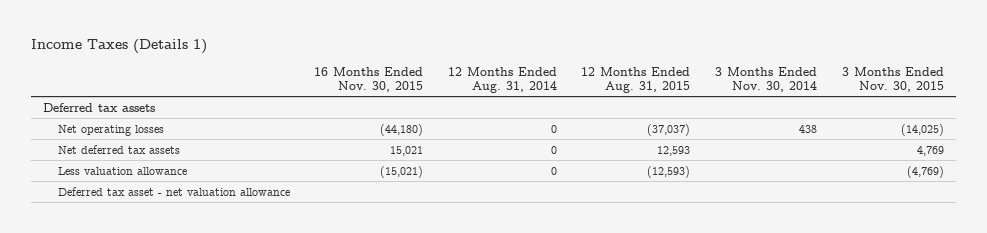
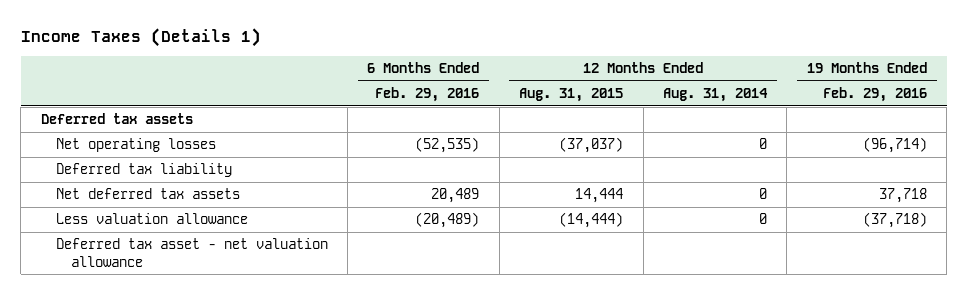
- | 16 Months Ended Nov. 30, 2015 | 12 Months Ended Aug. 31, 2014 | 12 Months Ended Aug. 31, 2015 | 3 Months Ended Nov. 30, 2014 | 3 Months Ended Nov. 30, 2015
+ | 6 Months Ended Feb. 29, 2016 | 12 Months Ended Aug. 31, 2015 | 12 Months Ended Aug. 31, 2014 | 19 Months Ended Feb. 29, 2016
- Net deferred tax assets | 15,021 | 0 | 12,593 | | 4,769
- Less valuation allowance | (15,021) | 0 | (12,593) | | (4,769)
+ Deferred tax liability
+ Net deferred tax assets | 20,489 | 14,444 | 0 | 37,718
+ Less valuation allowance | (20,489) | (14,444) | 0 | (37,718)

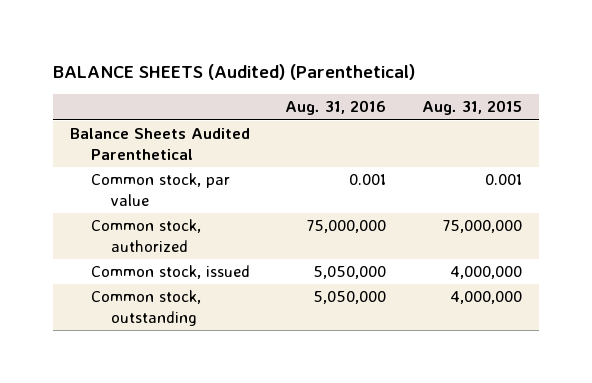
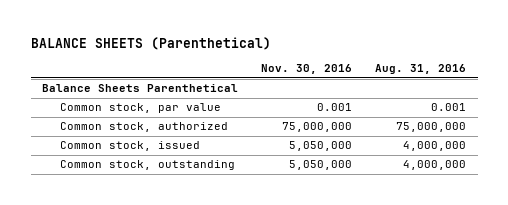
- BALANCE SHEETS (Audited) (Parenthetical)
+ BALANCE SHEETS (Parenthetical)
- | Aug. 31, 2016 | Aug. 31, 2015
+ | Nov. 30, 2016 | Aug. 31, 2016
- Balance Sheets Audited Parenthetical
+ Balance Sheets Parenthetical
- Common stock, issued | 5,050,000 | 4,000,000
- Common stock, outstanding | 5,050,000 | 4,000,000
+ Common stock, issued | 5,050,000 | 4,000,000
+ Common stock, outstanding | 5,050,000 | 4,000,000

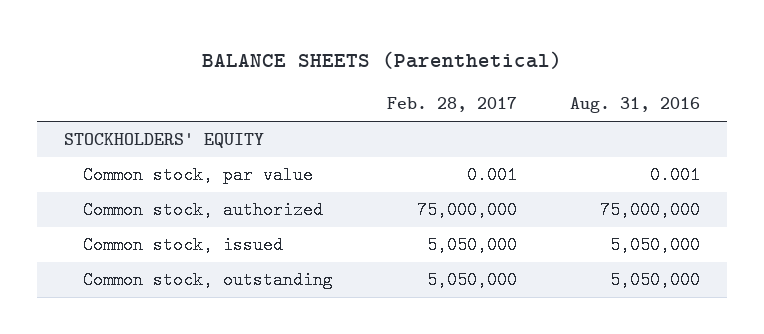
- | Nov. 30, 2016 | Aug. 31, 2016
+ | Feb. 28, 2017 | Aug. 31, 2016
- Balance Sheets Parenthetical
+ STOCKHOLDERS' EQUITY
- Common stock, issued | 5,050,000 | 4,000,000
- Common stock, outstanding | 5,050,000 | 4,000,000
+ Common stock, issued | 5,050,000 | 5,050,000
+ Common stock, outstanding | 5,050,000 | 5,050,000

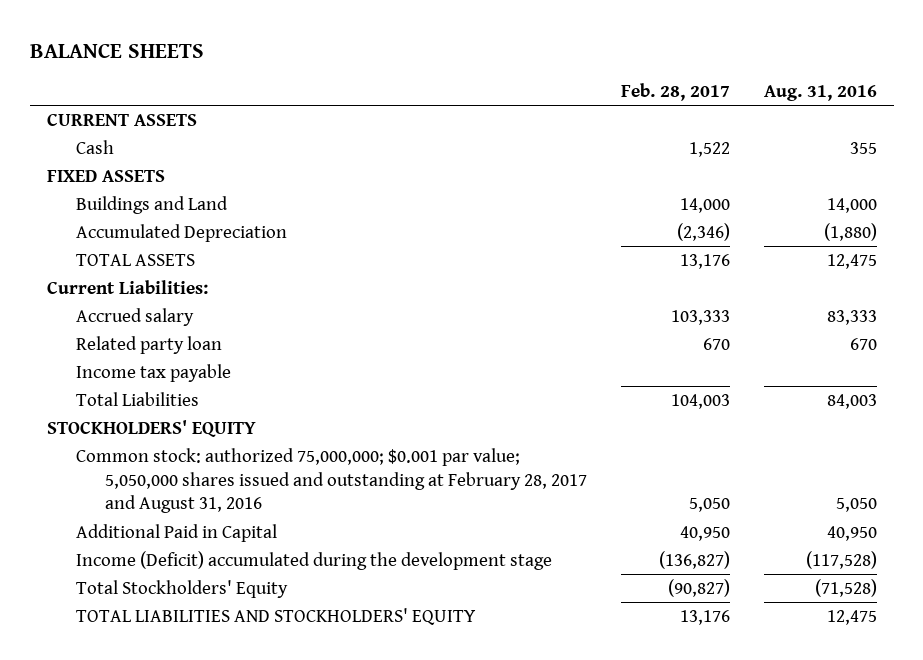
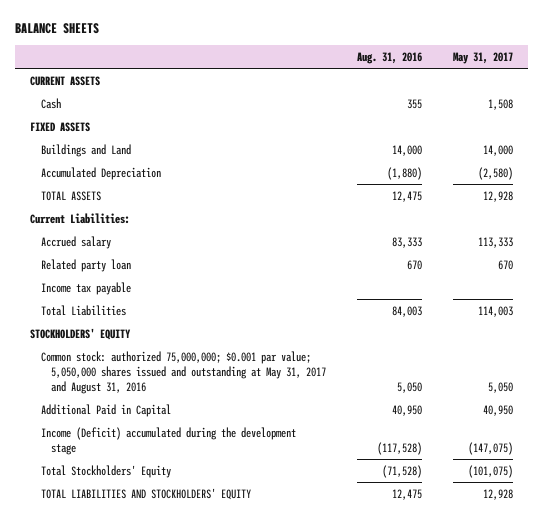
- | Feb. 28, 2017 | Aug. 31, 2016
+ | Aug. 31, 2016 | May 31, 2017
- Common stock: authorized 75,000,000; $0.001 par value; 5,050,000 shares issued and outstanding at February 28, 2017 and August 31, 2016 | 5,050 | 5,050
+ Common stock: authorized 75,000,000; $0.001 par value; 5,050,000 shares issued and outstanding at May 31, 2017 and August 31, 2016 | 5,050 | 5,050

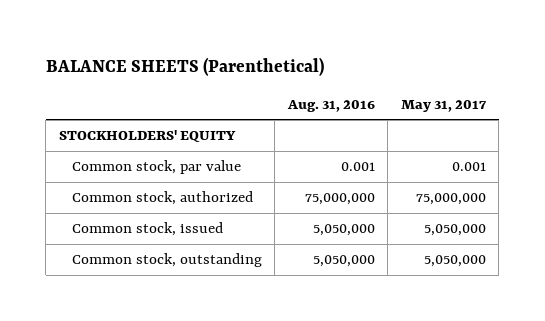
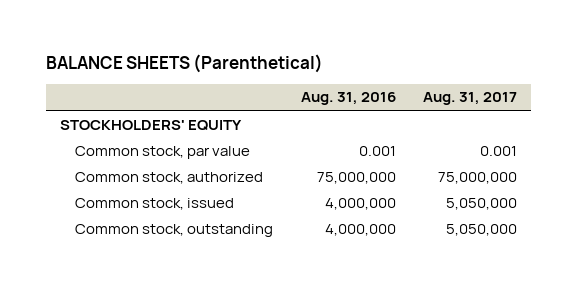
- | Aug. 31, 2016 | May 31, 2017
+ | Aug. 31, 2016 | Aug. 31, 2017
- Common stock, issued | 5,050,000 | 5,050,000
- Common stock, outstanding | 5,050,000 | 5,050,000
+ Common stock, issued | 4,000,000 | 5,050,000
+ Common stock, outstanding | 4,000,000 | 5,050,000

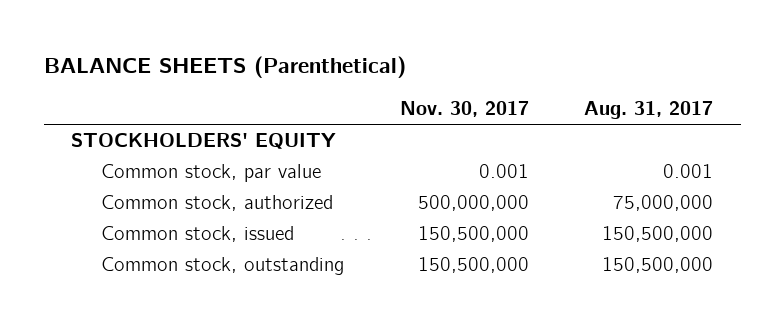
- | Aug. 31, 2016 | Aug. 31, 2017
+ | Nov. 30, 2017 | Aug. 31, 2017
- Common stock, issued | 4,000,000 | 5,050,000
- Common stock, outstanding | 4,000,000 | 5,050,000
+ Common stock, issued | 150,500,000 | 150,500,000
+ Common stock, outstanding | 150,500,000 | 150,500,000

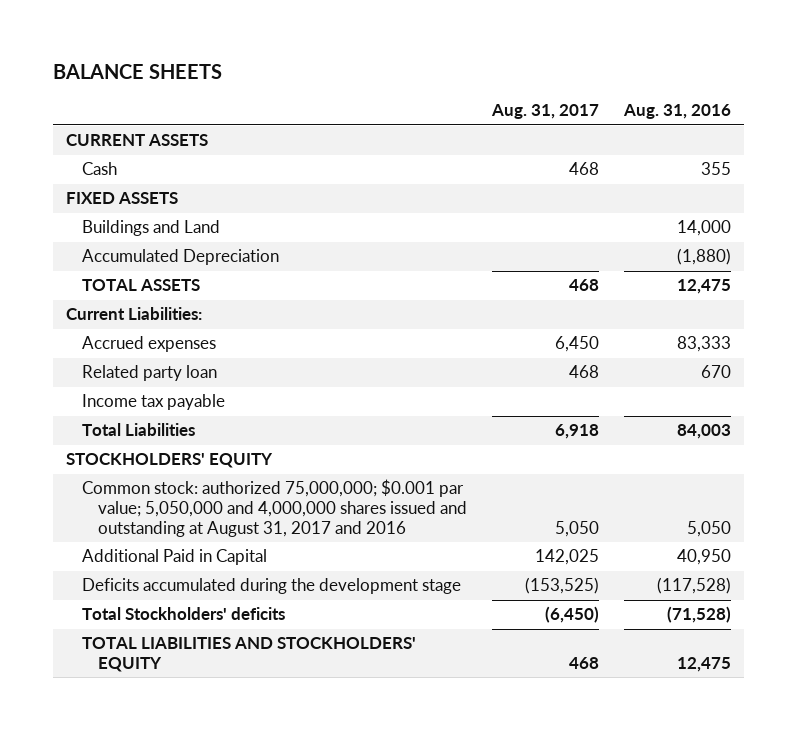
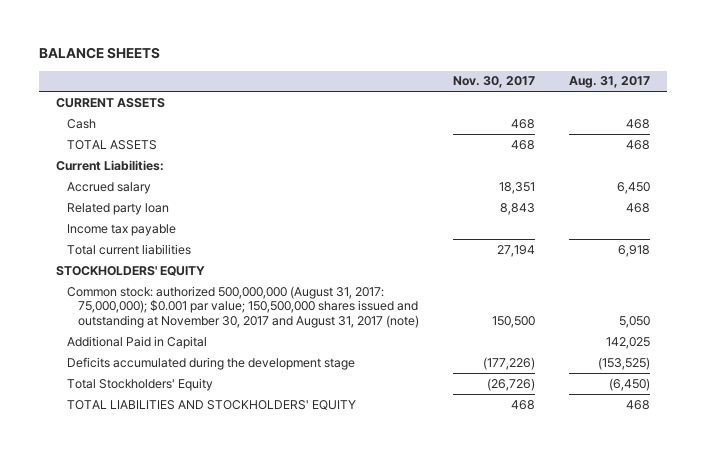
- | Aug. 31, 2017 | Aug. 31, 2016
+ | Nov. 30, 2017 | Aug. 31, 2017
- FIXED ASSETS
- Buildings and Land | | 14,000
- Accumulated Depreciation | | (1,880)
- Accrued expenses | 6,450 | 83,333
+ Accrued salary | 18,351 | 6,450
- Total Liabilities | 6,918 | 84,003
+ Total current liabilities | 27,194 | 6,918
- Common stock: authorized 75,000,000; $0.001 par value; 5,050,000 and 4,000,000 shares issued and outstanding at August 31, 2017 and 2016 | 5,050 | 5,050
+ Common stock: authorized 500,000,000 (August 31, 2017: 75,000,000); $0.001 par value; 150,500,000 shares issued and outstanding at November 30, 2017 and August 31, 2017 (note) | 150,500 | 5,050
- Total Stockholders' deficits | (6,450) | (71,528)
+ Total Stockholders' Equity | (26,726) | (6,450)

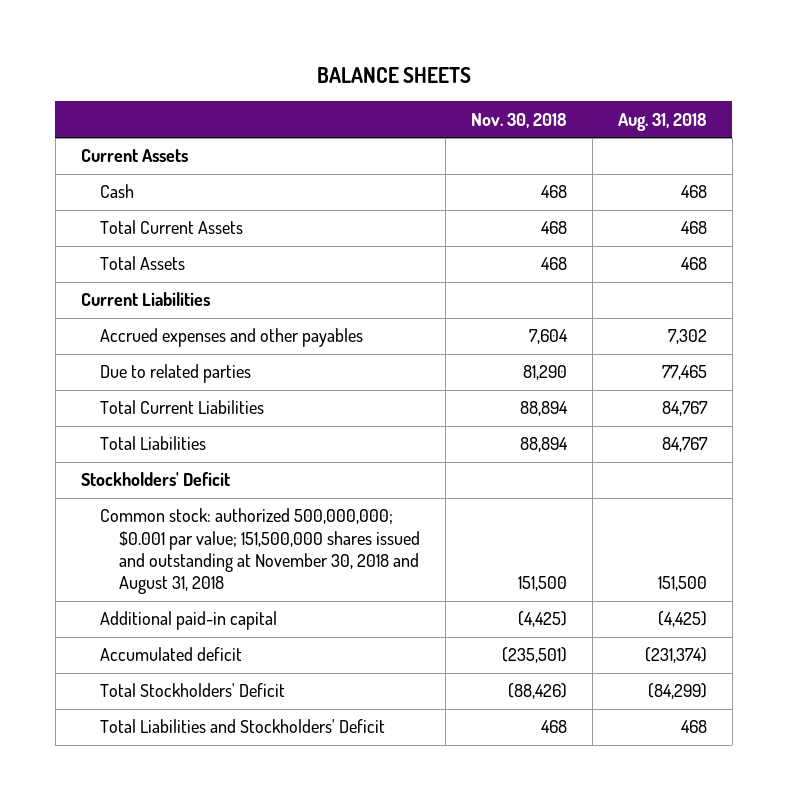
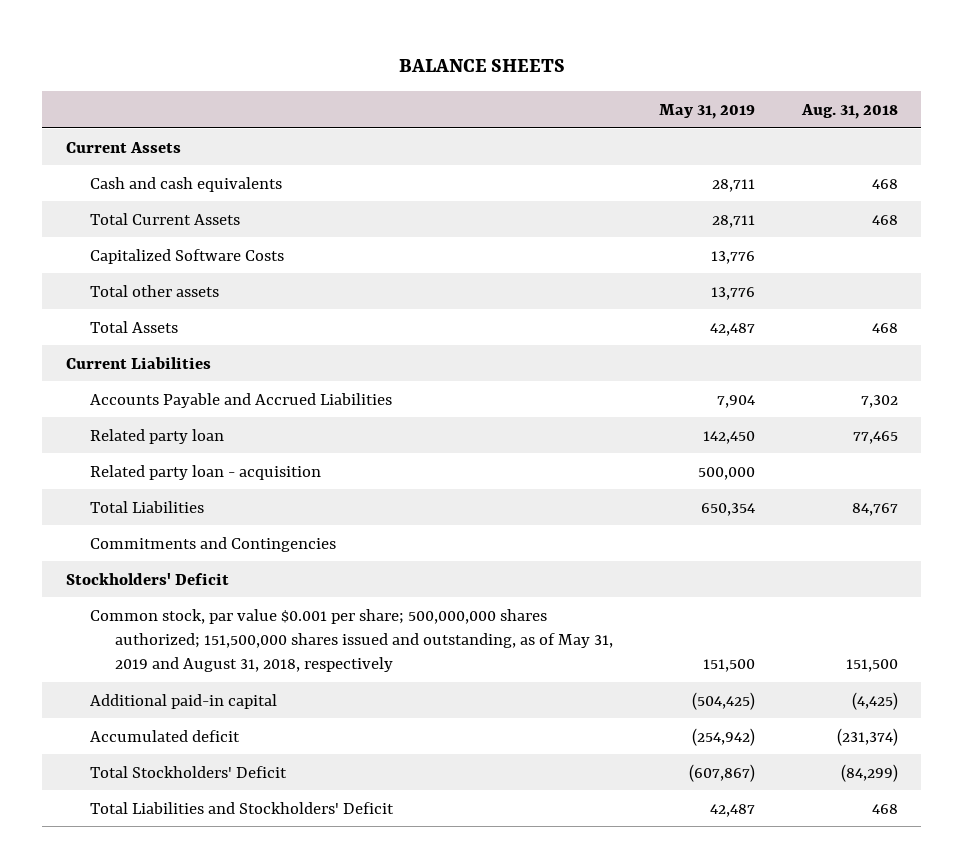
- | Nov. 30, 2018 | Aug. 31, 2018
+ | May 31, 2019 | Aug. 31, 2018
- Cash | 468 | 468
+ Cash and cash equivalents | 28,711 | 468
+ Capitalized Software Costs | 13,776 |
+ Total other assets | 13,776 |
- Accrued expenses and other payables | 7,604 | 7,302
- Due to related parties | 81,290 | 77,465
- Total Current Liabilities | 88,894 | 84,767
+ Accounts Payable and Accrued Liabilities | 7,904 | 7,302
+ Related party loan | 142,450 | 77,465
+ Related party loan - acquisition | 500,000 |
+ Commitments and Contingencies
- Common stock: authorized 500,000,000; $0.001 par value; 151,500,000 shares issued and outstanding at November 30, 2018 and August 31, 2018 | 151,500 | 151,500
+ Common stock, par value $0.001 per share; 500,000,000 shares authorized; 151,500,000 shares issued and outstanding, as of May 31, 2019 and August 31, 2018, respectively | 151,500 | 151,500

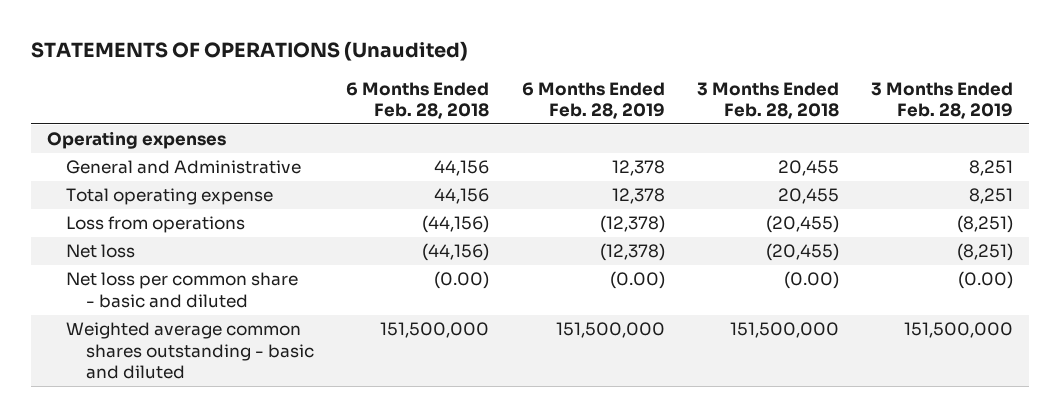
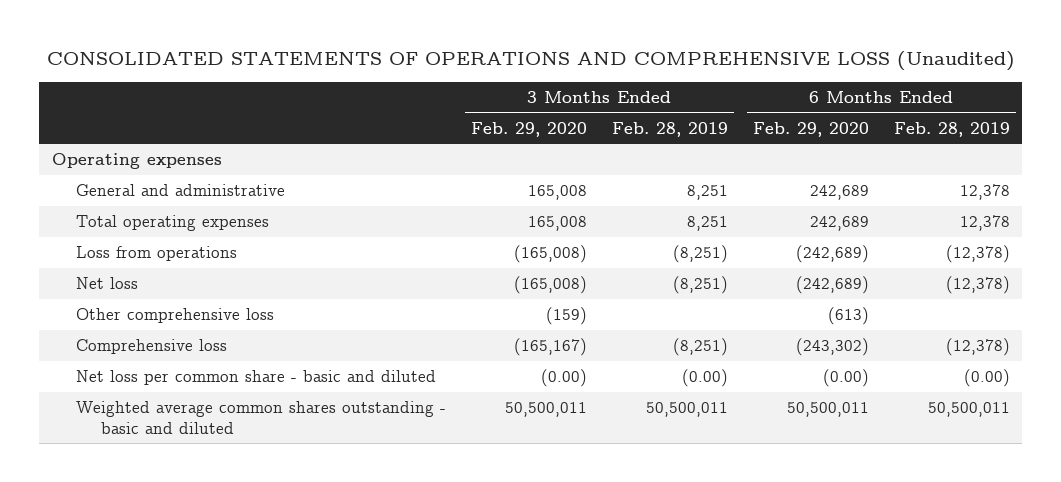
- STATEMENTS OF OPERATIONS (Unaudited)
+ CONSOLIDATED STATEMENTS OF OPERATIONS AND COMPREHENSIVE LOSS (Unaudited)
- | 6 Months Ended Feb. 28, 2018 | 6 Months Ended Feb. 28, 2019 | 3 Months Ended Feb. 28, 2018 | 3 Months Ended Feb. 28, 2019
+ | 3 Months Ended Feb. 29, 2020 | 3 Months Ended Feb. 28, 2019 | 6 Months Ended Feb. 29, 2020 | 6 Months Ended Feb. 28, 2019
- General and Administrative | 44,156 | 12,378 | 20,455 | 8,251
- Total operating expense | 44,156 | 12,378 | 20,455 | 8,251
+ General and administrative | 165,008 | 8,251 | 242,689 | 12,378
+ Total operating expenses | 165,008 | 8,251 | 242,689 | 12,378
+ Other comprehensive loss | (159) | | (613) |
+ Comprehensive loss | (165,167) | (8,251) | (243,302) | (12,378)
- Weighted average common shares outstanding - basic and diluted | 151,500,000 | 151,500,000 | 151,500,000 | 151,500,000
+ Weighted average common shares outstanding - basic and diluted | 50,500,011 | 50,500,011 | 50,500,011 | 50,500,011

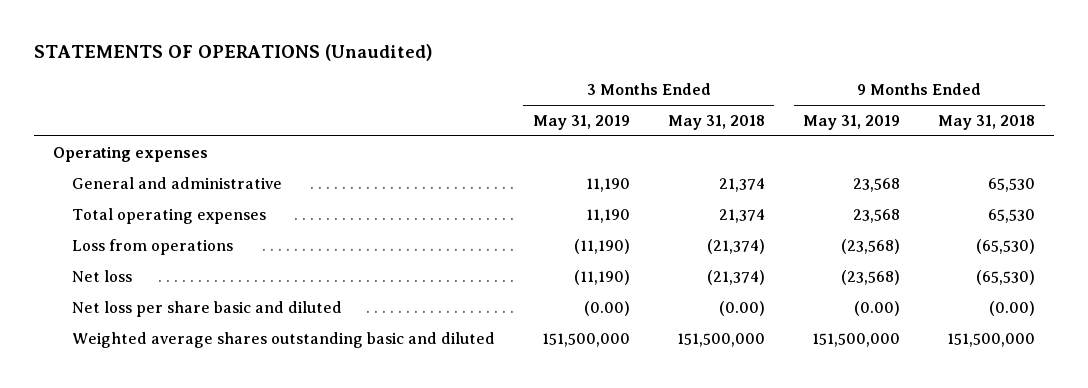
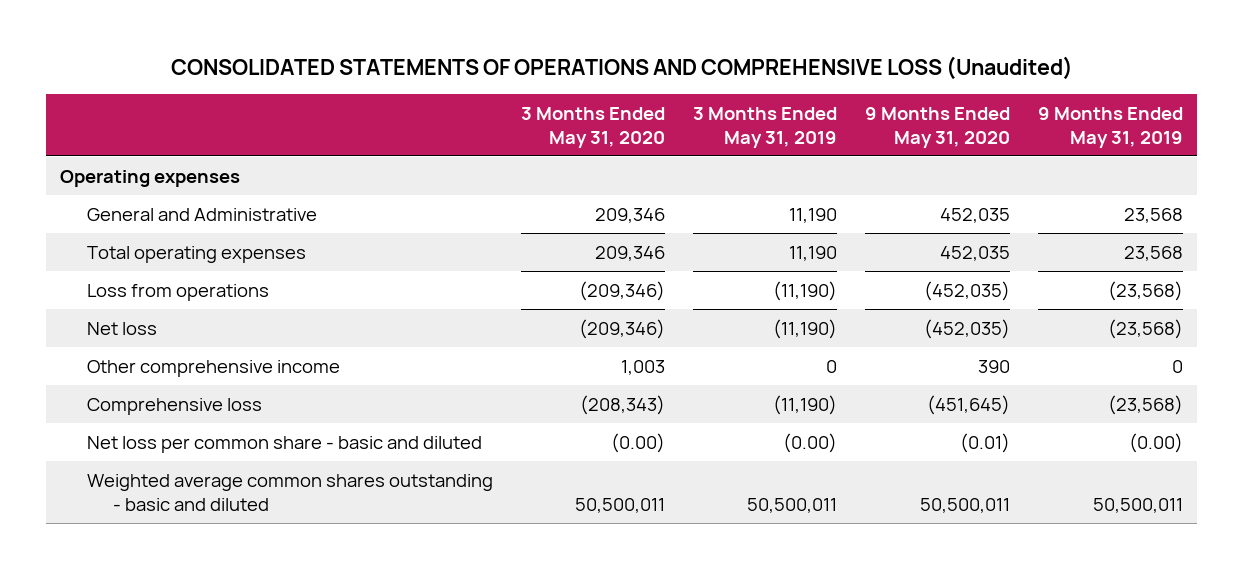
- STATEMENTS OF OPERATIONS (Unaudited)
+ CONSOLIDATED STATEMENTS OF OPERATIONS AND COMPREHENSIVE LOSS (Unaudited)
- | 3 Months Ended May 31, 2019 | 3 Months Ended May 31, 2018 | 9 Months Ended May 31, 2019 | 9 Months Ended May 31, 2018
+ | 3 Months Ended May 31, 2020 | 3 Months Ended May 31, 2019 | 9 Months Ended May 31, 2020 | 9 Months Ended May 31, 2019
- General and administrative | 11,190 | 21,374 | 23,568 | 65,530
+ General and Administrative | 209,346 | 11,190 | 452,035 | 23,568
- Net loss per share basic and diluted | (0.00) | (0.00) | (0.00) | (0.00)
- Weighted average shares outstanding basic and diluted | 151,500,000 | 151,500,000 | 151,500,000 | 151,500,000
+ Other comprehensive income | 1,003 | 0 | 390 | 0
+ Comprehensive loss | (208,343) | (11,190) | (451,645) | (23,568)
+ Net loss per common share - basic and diluted | (0.00) | (0.00) | (0.01) | (0.00)
+ Weighted average common shares outstanding - basic and diluted | 50,500,011 | 50,500,011 | 50,500,011 | 50,500,011

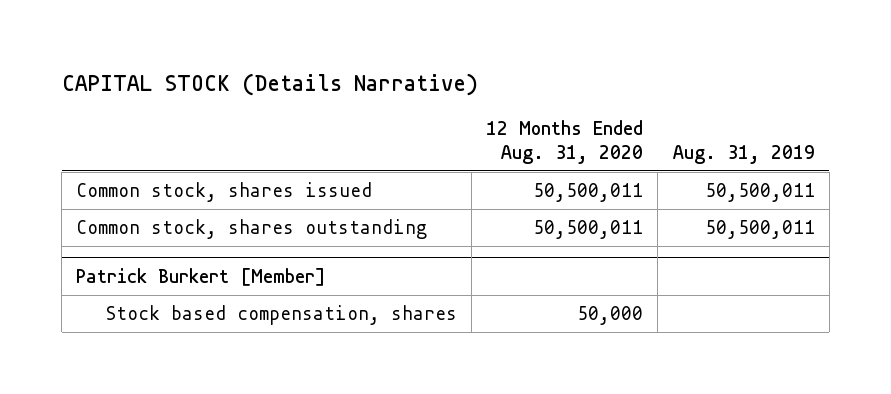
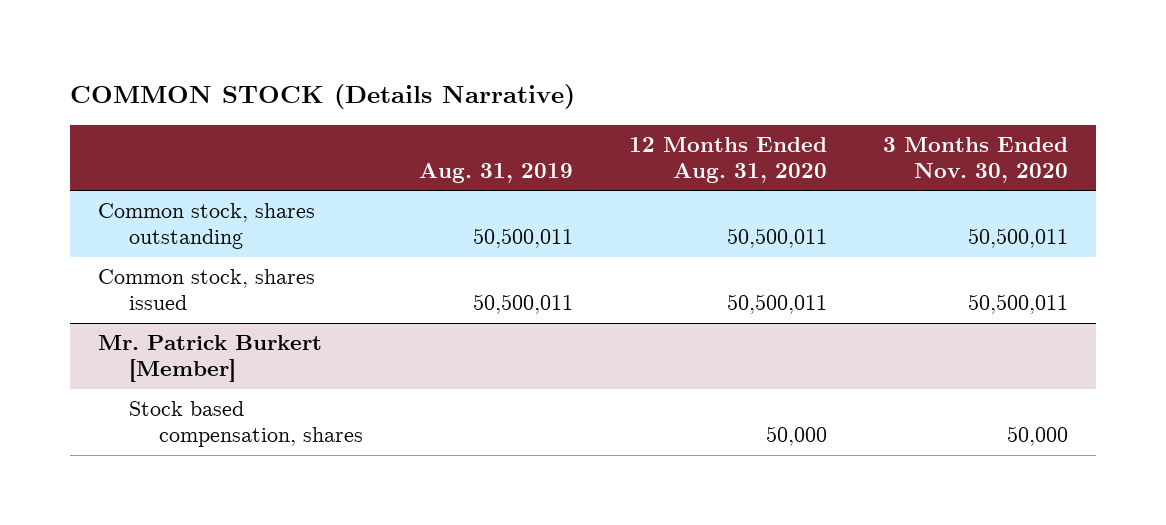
- CAPITAL STOCK (Details Narrative)
+ COMMON STOCK (Details Narrative)
- | 12 Months Ended Aug. 31, 2020 | Aug. 31, 2019
+ | Aug. 31, 2019 | 12 Months Ended Aug. 31, 2020 | 3 Months Ended Nov. 30, 2020
- Patrick Burkert [Member]
moved down: Common stock, shares issued | 50,500,011 | 50,500,011 | 50,500,011
+ Mr. Patrick Burkert [Member]

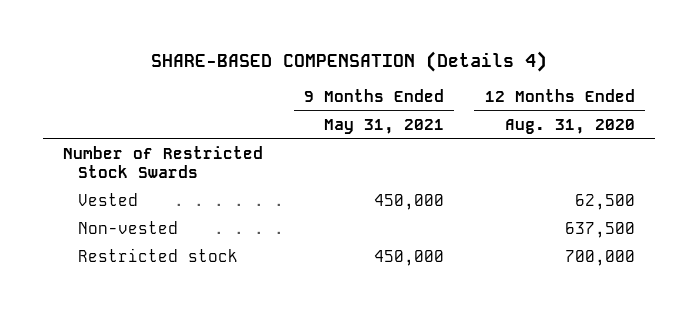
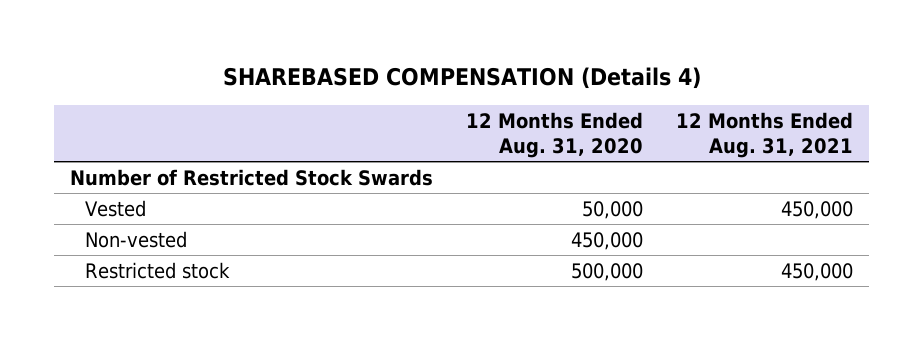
- SHARE-BASED COMPENSATION (Details 4)
+ SHAREBASED COMPENSATION (Details 4)
- | 9 Months Ended May 31, 2021 | 12 Months Ended Aug. 31, 2020
+ | 12 Months Ended Aug. 31, 2020 | 12 Months Ended Aug. 31, 2021
- Vested | 450,000 | 62,500
- Non-vested | | 637,500
- Restricted stock | 450,000 | 700,000
+ Vested | 50,000 | 450,000
+ Non-vested | 450,000 |
+ Restricted stock | 500,000 | 450,000

